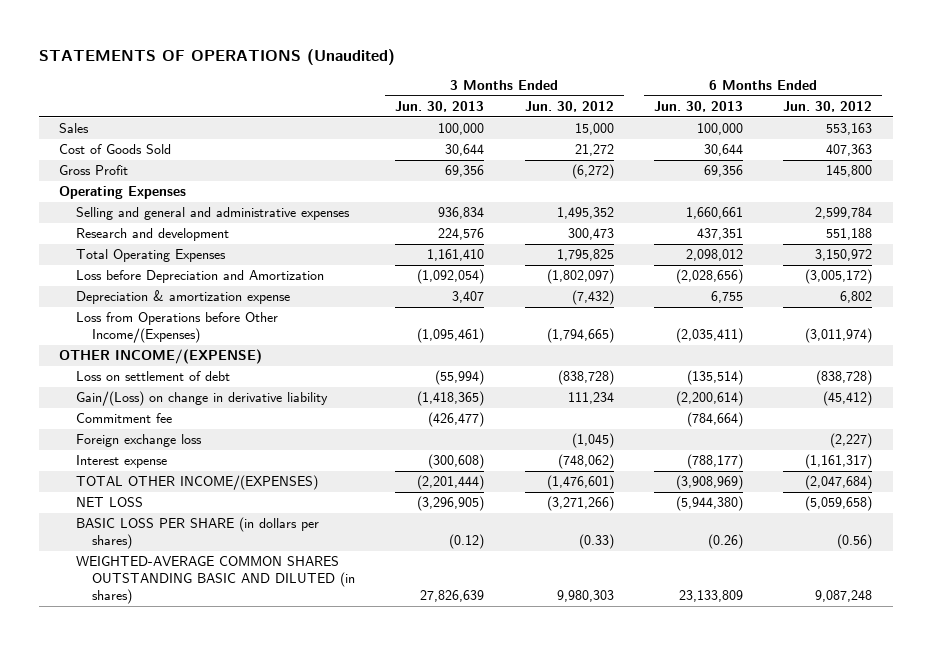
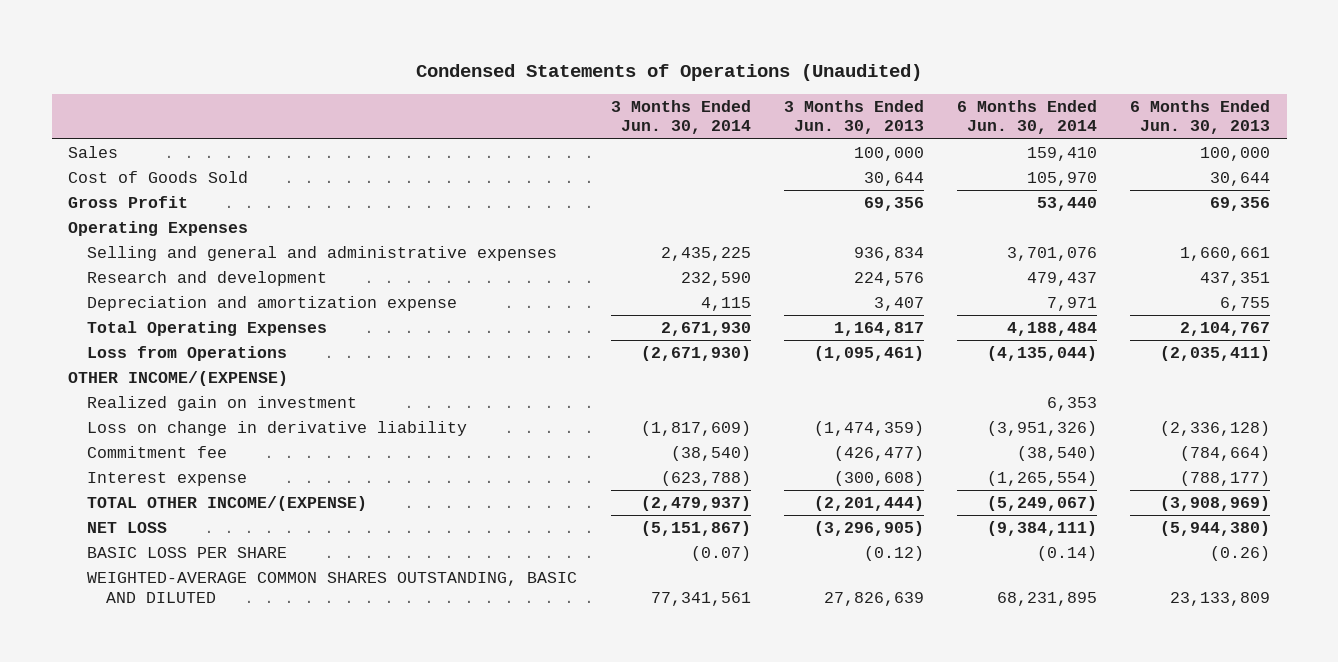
- STATEMENTS OF OPERATIONS (Unaudited)
+ Condensed Statements of Operations (Unaudited)
- | 3 Months Ended Jun. 30, 2013 | 3 Months Ended Jun. 30, 2012 | 6 Months Ended Jun. 30, 2013 | 6 Months Ended Jun. 30, 2012
+ | 3 Months Ended Jun. 30, 2014 | 3 Months Ended Jun. 30, 2013 | 6 Months Ended Jun. 30, 2014 | 6 Months Ended Jun. 30, 2013
- Total Operating Expenses | 1,161,410 | 1,795,825 | 2,098,012 | 3,150,972
- Loss before Depreciation and Amortization | (1,092,054) | (1,802,097) | (2,028,656) | (3,005,172)
- Depreciation & amortization expense | 3,407 | (7,432) | 6,755 | 6,802
- Loss from Operations before Other Income/(Expenses) | (1,095,461) | (1,794,665) | (2,035,411) | (3,011,974)
+ Depreciation and amortization expense | 4,115 | 3,407 | 7,971 | 6,755
+ Total Operating Expenses | 2,671,930 | 1,164,817 | 4,188,484 | 2,104,767
+ Loss from Operations | (2,671,930) | (1,095,461) | (4,135,044) | (2,035,411)
- Loss on settlement of debt | (55,994) | (838,728) | (135,514) | (838,728)
- Gain/(Loss) on change in derivative liability | (1,418,365) | 111,234 | (2,200,614) | (45,412)
+ Realized gain on investment | | | 6,353 |
+ Loss on change in derivative liability | (1,817,609) | (1,474,359) | (3,951,326) | (2,336,128)
- Foreign exchange loss | | (1,045) | | (2,227)
- TOTAL OTHER INCOME/(EXPENSES) | (2,201,444) | (1,476,601) | (3,908,969) | (2,047,684)
+ TOTAL OTHER INCOME/(EXPENSE) | (2,479,937) | (2,201,444) | (5,249,067) | (3,908,969)
- BASIC LOSS PER SHARE (in dollars per shares) | (0.12) | (0.33) | (0.26) | (0.56)
- WEIGHTED-AVERAGE COMMON SHARES OUTSTANDING BASIC AND DILUTED (in shares) | 27,826,639 | 9,980,303 | 23,133,809 | 9,087,248
+ BASIC LOSS PER SHARE | (0.07) | (0.12) | (0.14) | (0.26)
+ WEIGHTED-AVERAGE COMMON SHARES OUTSTANDING, BASIC AND DILUTED | 77,341,561 | 27,826,639 | 68,231,895 | 23,133,809

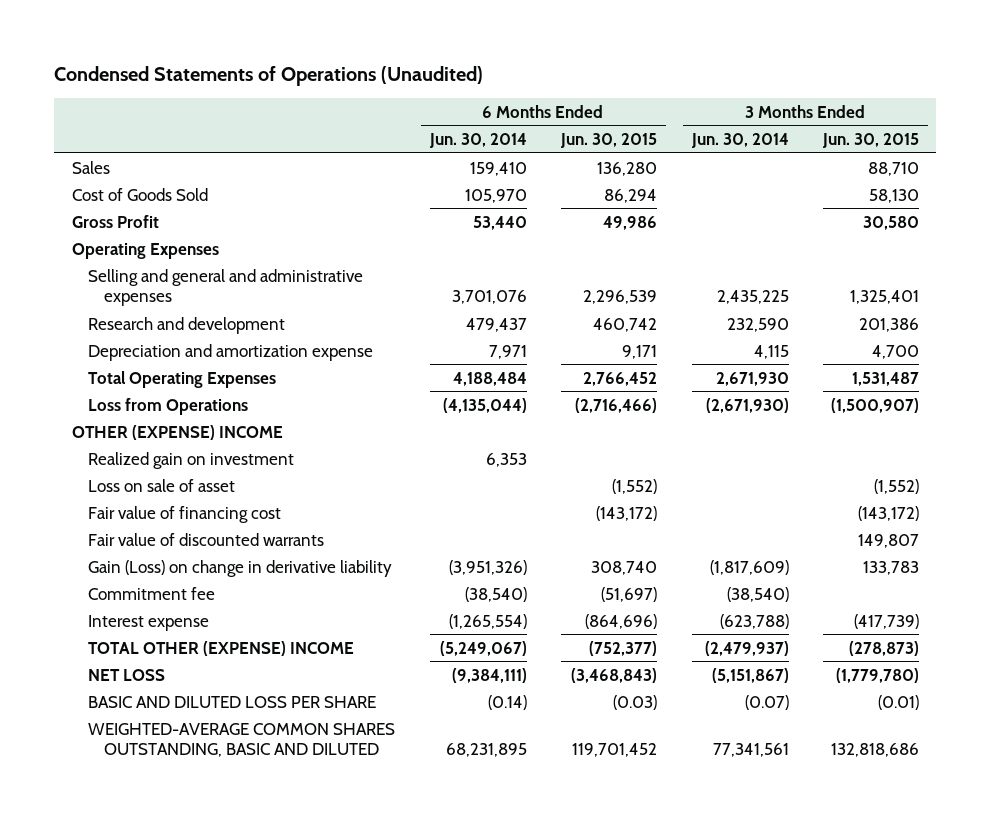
- | 3 Months Ended Jun. 30, 2014 | 3 Months Ended Jun. 30, 2013 | 6 Months Ended Jun. 30, 2014 | 6 Months Ended Jun. 30, 2013
+ | 6 Months Ended Jun. 30, 2014 | 6 Months Ended Jun. 30, 2015 | 3 Months Ended Jun. 30, 2014 | 3 Months Ended Jun. 30, 2015
- OTHER INCOME/(EXPENSE)
+ OTHER (EXPENSE) INCOME
- Loss on change in derivative liability | (1,817,609) | (1,474,359) | (3,951,326) | (2,336,128)
+ Loss on sale of asset | | (1,552) | | (1,552)
+ Fair value of financing cost | | (143,172) | | (143,172)
+ Fair value of discounted warrants | | | | 149,807
+ Gain (Loss) on change in derivative liability | (3,951,326) | 308,740 | (1,817,609) | 133,783
- TOTAL OTHER INCOME/(EXPENSE) | (2,479,937) | (2,201,444) | (5,249,067) | (3,908,969)
+ TOTAL OTHER (EXPENSE) INCOME | (5,249,067) | (752,377) | (2,479,937) | (278,873)
- BASIC LOSS PER SHARE | (0.07) | (0.12) | (0.14) | (0.26)
+ BASIC AND DILUTED LOSS PER SHARE | (0.14) | (0.03) | (0.07) | (0.01)

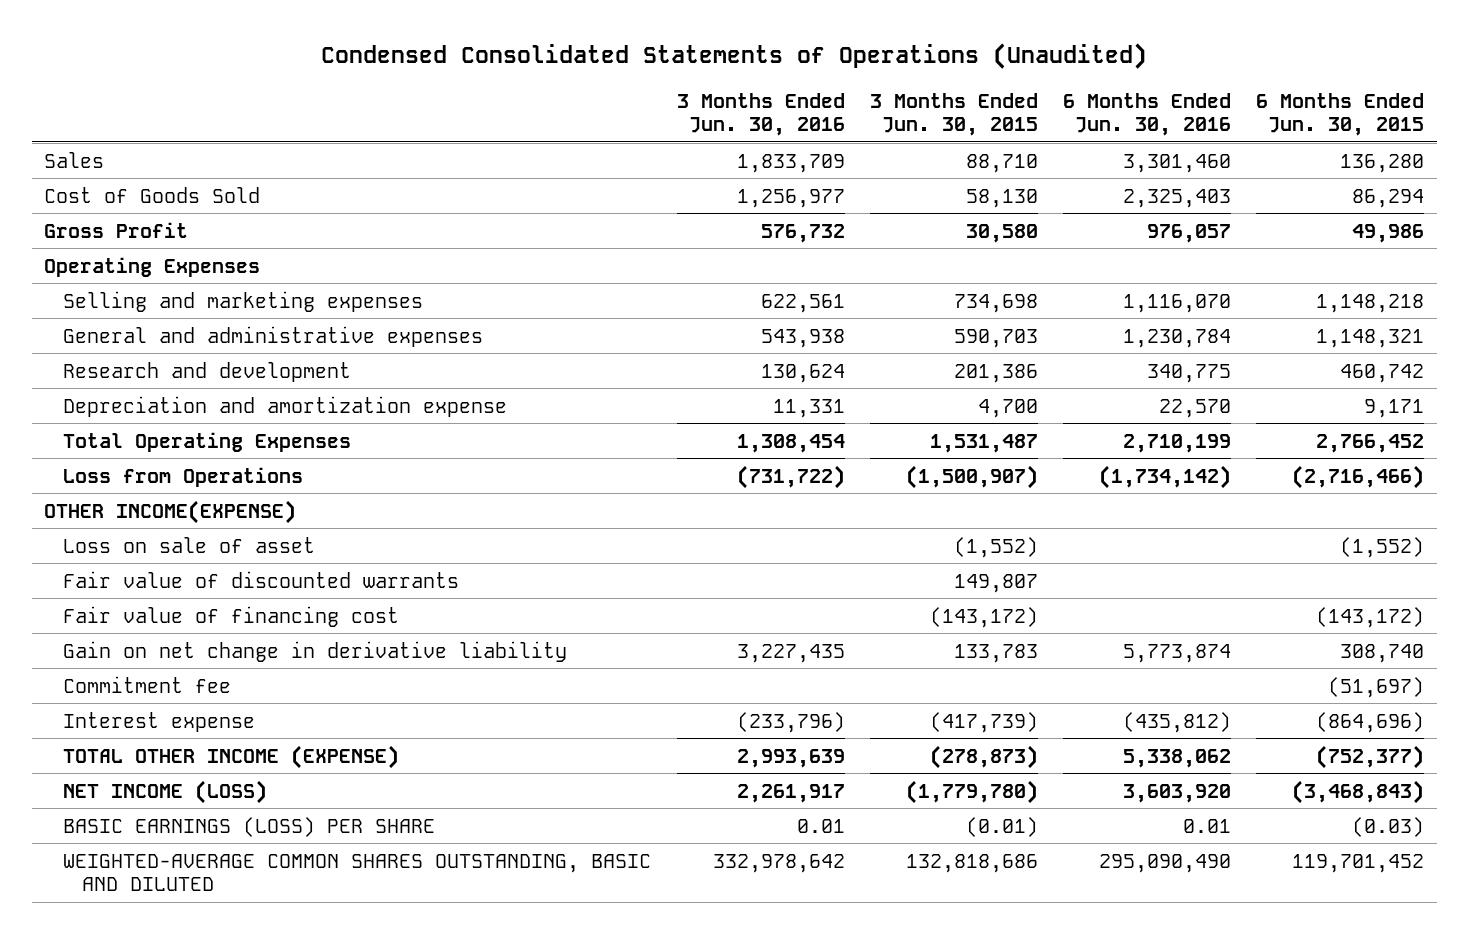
- Condensed Statements of Operations (Unaudited)
+ Condensed Consolidated Statements of Operations (Unaudited)
- | 6 Months Ended Jun. 30, 2014 | 6 Months Ended Jun. 30, 2015 | 3 Months Ended Jun. 30, 2014 | 3 Months Ended Jun. 30, 2015
+ | 3 Months Ended Jun. 30, 2016 | 3 Months Ended Jun. 30, 2015 | 6 Months Ended Jun. 30, 2016 | 6 Months Ended Jun. 30, 2015
- Selling and general and administrative expenses | 3,701,076 | 2,296,539 | 2,435,225 | 1,325,401
+ Selling and marketing expenses | 622,561 | 734,698 | 1,116,070 | 1,148,218
+ General and administrative expenses | 543,938 | 590,703 | 1,230,784 | 1,148,321
- OTHER (EXPENSE) INCOME
- Realized gain on investment | 6,353 | | |
+ OTHER INCOME(EXPENSE)
- Gain (Loss) on change in derivative liability | (3,951,326) | 308,740 | (1,817,609) | 133,783
moved down: Fair value of financing cost | | (143,172) | | (143,172)
+ Gain on net change in derivative liability | 3,227,435 | 133,783 | 5,773,874 | 308,740
- TOTAL OTHER (EXPENSE) INCOME | (5,249,067) | (752,377) | (2,479,937) | (278,873)
- NET LOSS | (9,384,111) | (3,468,843) | (5,151,867) | (1,779,780)
- BASIC AND DILUTED LOSS PER SHARE | (0.14) | (0.03) | (0.07) | (0.01)
+ TOTAL OTHER INCOME (EXPENSE) | 2,993,639 | (278,873) | 5,338,062 | (752,377)
+ NET INCOME (LOSS) | 2,261,917 | (1,779,780) | 3,603,920 | (3,468,843)
+ BASIC EARNINGS (LOSS) PER SHARE | 0.01 | (0.01) | 0.01 | (0.03)

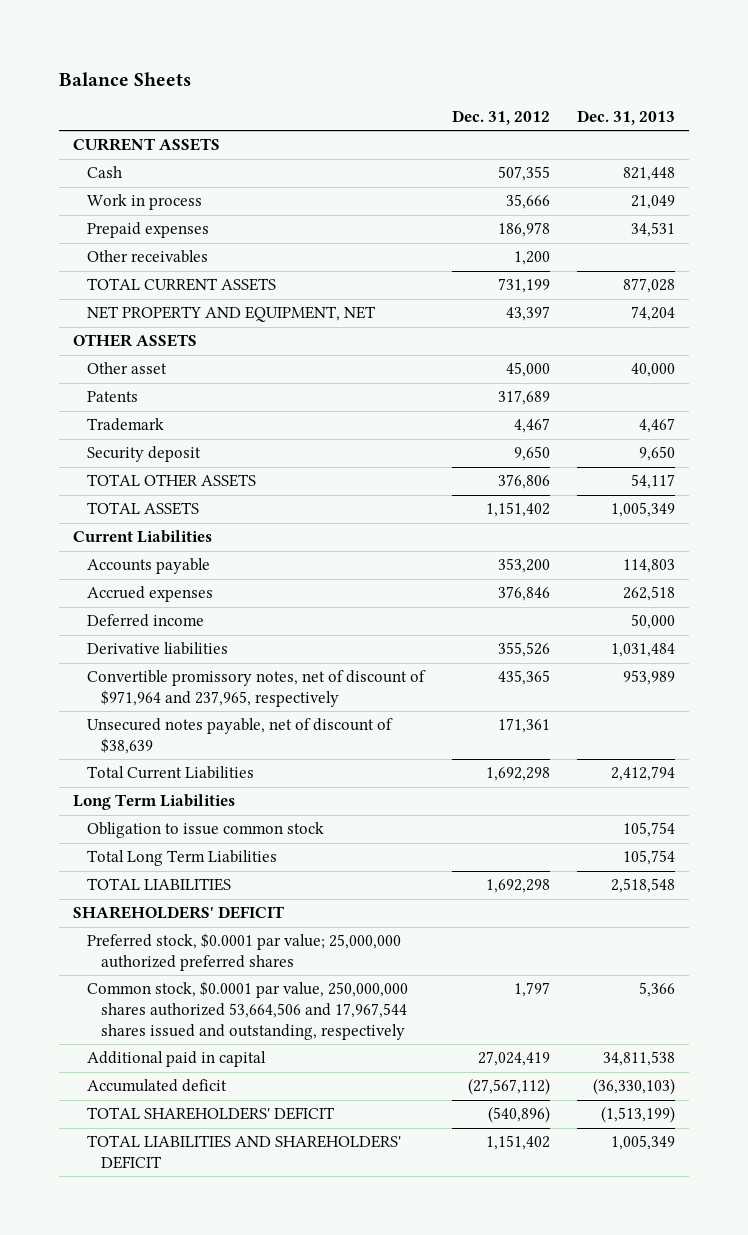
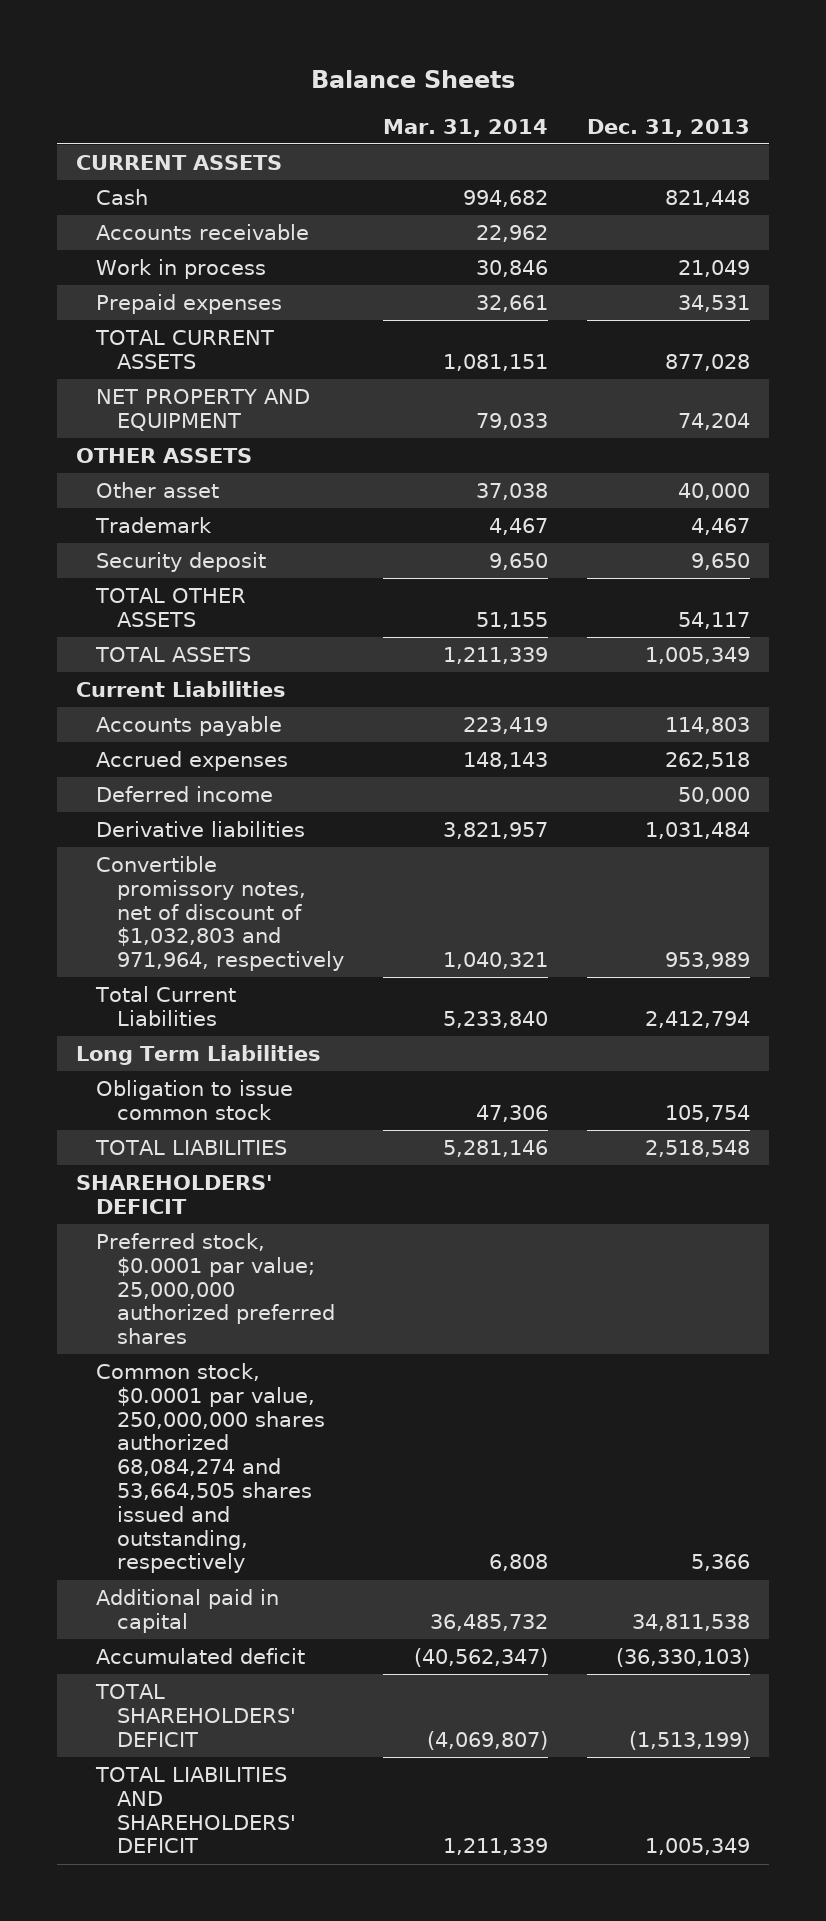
- | Dec. 31, 2012 | Dec. 31, 2013
+ | Mar. 31, 2014 | Dec. 31, 2013
+ Accounts receivable | 22,962 |
- Other receivables | 1,200 |
- NET PROPERTY AND EQUIPMENT, NET | 43,397 | 74,204
+ NET PROPERTY AND EQUIPMENT | 79,033 | 74,204
- Patents | 317,689 |
- Convertible promissory notes, net of discount of $971,964 and 237,965, respectively | 435,365 | 953,989
- Unsecured notes payable, net of discount of $38,639 | 171,361 |
+ Convertible promissory notes, net of discount of $1,032,803 and 971,964, respectively | 1,040,321 | 953,989
- Total Long Term Liabilities | | 105,754
- Common stock, $0.0001 par value, 250,000,000 shares authorized 53,664,506 and 17,967,544 shares issued and outstanding, respectively | 1,797 | 5,366
+ Common stock, $0.0001 par value, 250,000,000 shares authorized 68,084,274 and 53,664,505 shares issued and outstanding, respectively | 6,808 | 5,366

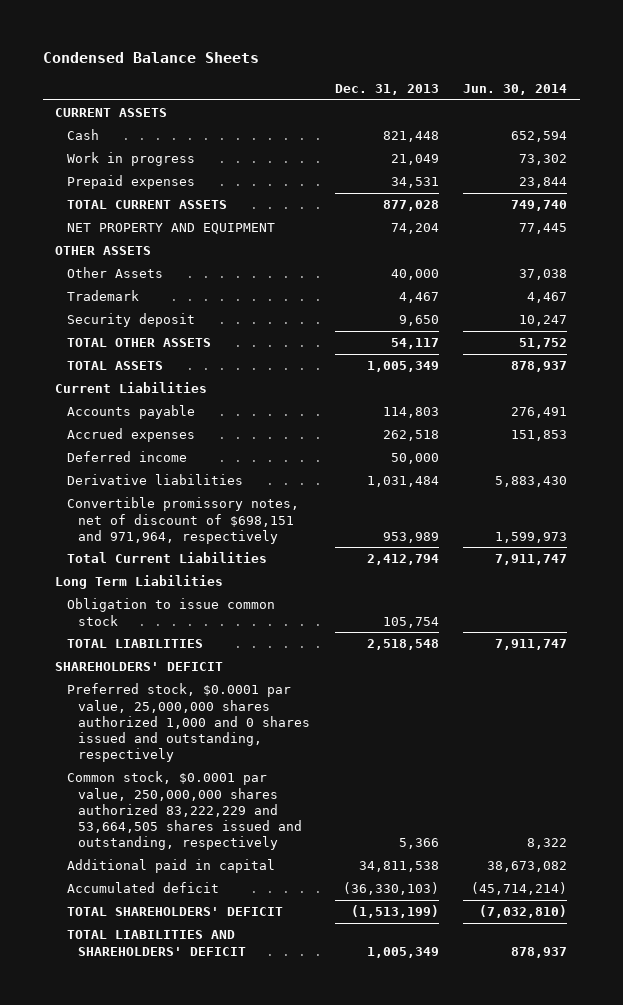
- Balance Sheets
+ Condensed Balance Sheets
- | Mar. 31, 2014 | Dec. 31, 2013
+ | Dec. 31, 2013 | Jun. 30, 2014
- Accounts receivable | 22,962 |
- Work in process | 30,846 | 21,049
+ Work in progress | 21,049 | 73,302
- Other asset | 37,038 | 40,000
+ Other Assets | 40,000 | 37,038
- Convertible promissory notes, net of discount of $1,032,803 and 971,964, respectively | 1,040,321 | 953,989
+ Convertible promissory notes, net of discount of $698,151 and 971,964, respectively | 953,989 | 1,599,973
- Preferred stock, $0.0001 par value; 25,000,000 authorized preferred shares
- Common stock, $0.0001 par value, 250,000,000 shares authorized 68,084,274 and 53,664,505 shares issued and outstanding, respectively | 6,808 | 5,366
+ Preferred stock, $0.0001 par value, 25,000,000 shares authorized 1,000 and 0 shares issued and outstanding, respectively
+ Common stock, $0.0001 par value, 250,000,000 shares authorized 83,222,229 and 53,664,505 shares issued and outstanding, respectively | 5,366 | 8,322

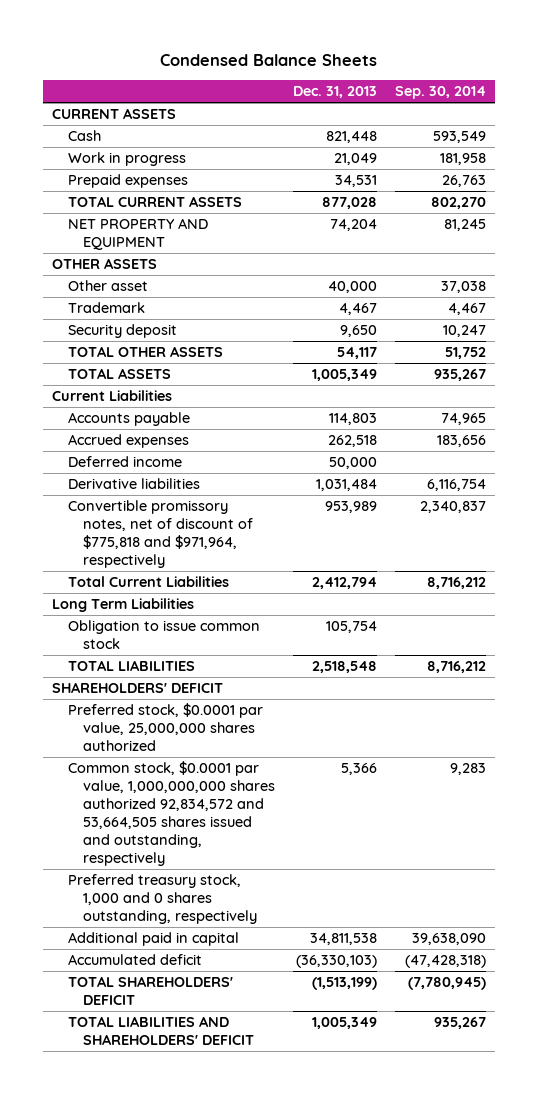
- | Dec. 31, 2013 | Jun. 30, 2014
+ | Dec. 31, 2013 | Sep. 30, 2014
- Other Assets | 40,000 | 37,038
+ Other asset | 40,000 | 37,038
- Convertible promissory notes, net of discount of $698,151 and 971,964, respectively | 953,989 | 1,599,973
+ Convertible promissory notes, net of discount of $775,818 and $971,964, respectively | 953,989 | 2,340,837
- Preferred stock, $0.0001 par value, 25,000,000 shares authorized 1,000 and 0 shares issued and outstanding, respectively
- Common stock, $0.0001 par value, 250,000,000 shares authorized 83,222,229 and 53,664,505 shares issued and outstanding, respectively | 5,366 | 8,322
+ Preferred stock, $0.0001 par value, 25,000,000 shares authorized
+ Common stock, $0.0001 par value, 1,000,000,000 shares authorized 92,834,572 and 53,664,505 shares issued and outstanding, respectively | 5,366 | 9,283
+ Preferred treasury stock, 1,000 and 0 shares outstanding, respectively

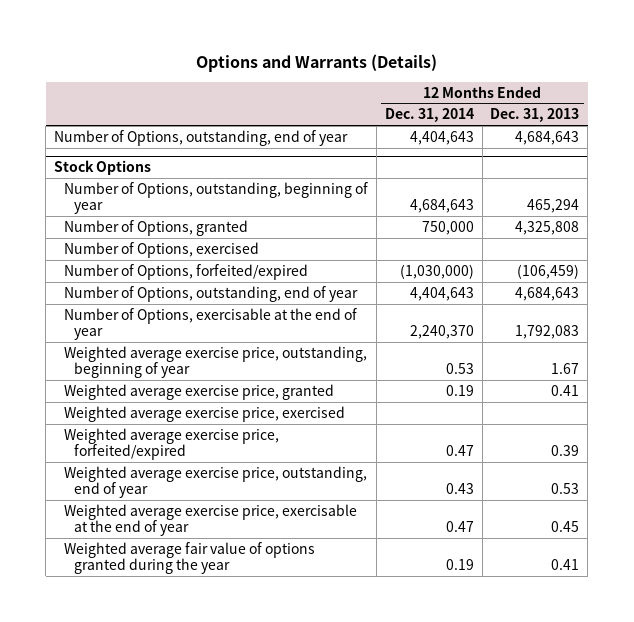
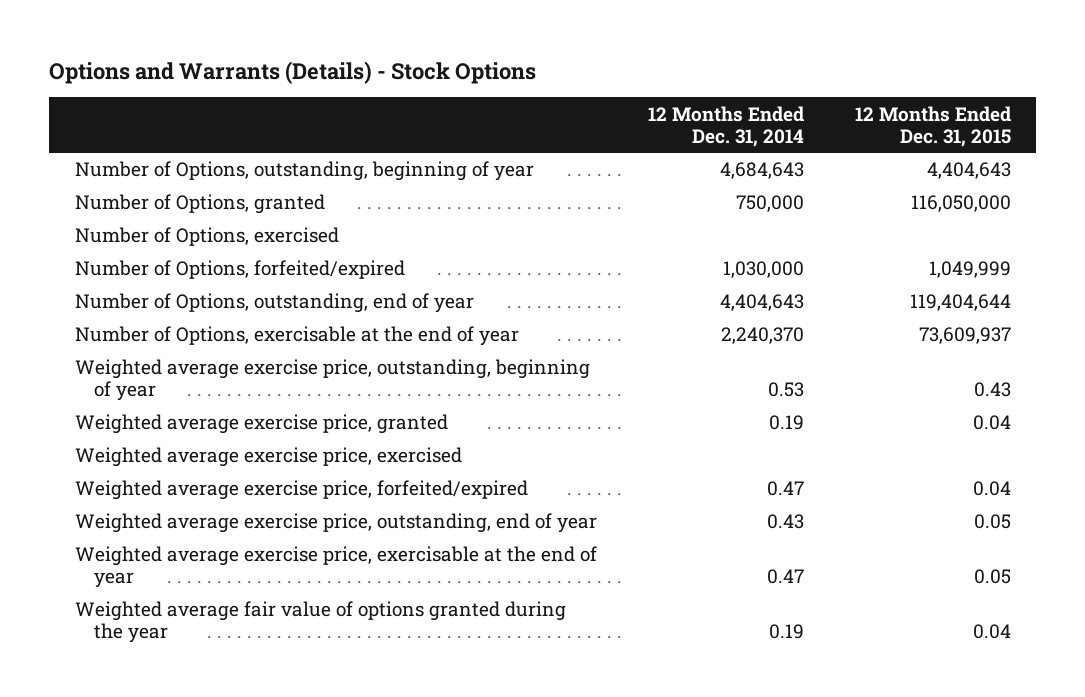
- Options and Warrants (Details)
+ Options and Warrants (Details) - Stock Options
- | 12 Months Ended Dec. 31, 2014 | 12 Months Ended Dec. 31, 2013
+ | 12 Months Ended Dec. 31, 2014 | 12 Months Ended Dec. 31, 2015
- Number of Options, outstanding, end of year | 4,404,643 | 4,684,643
- Stock Options
- Number of Options, forfeited/expired | (1,030,000) | (106,459)
+ Number of Options, forfeited/expired | 1,030,000 | 1,049,999

